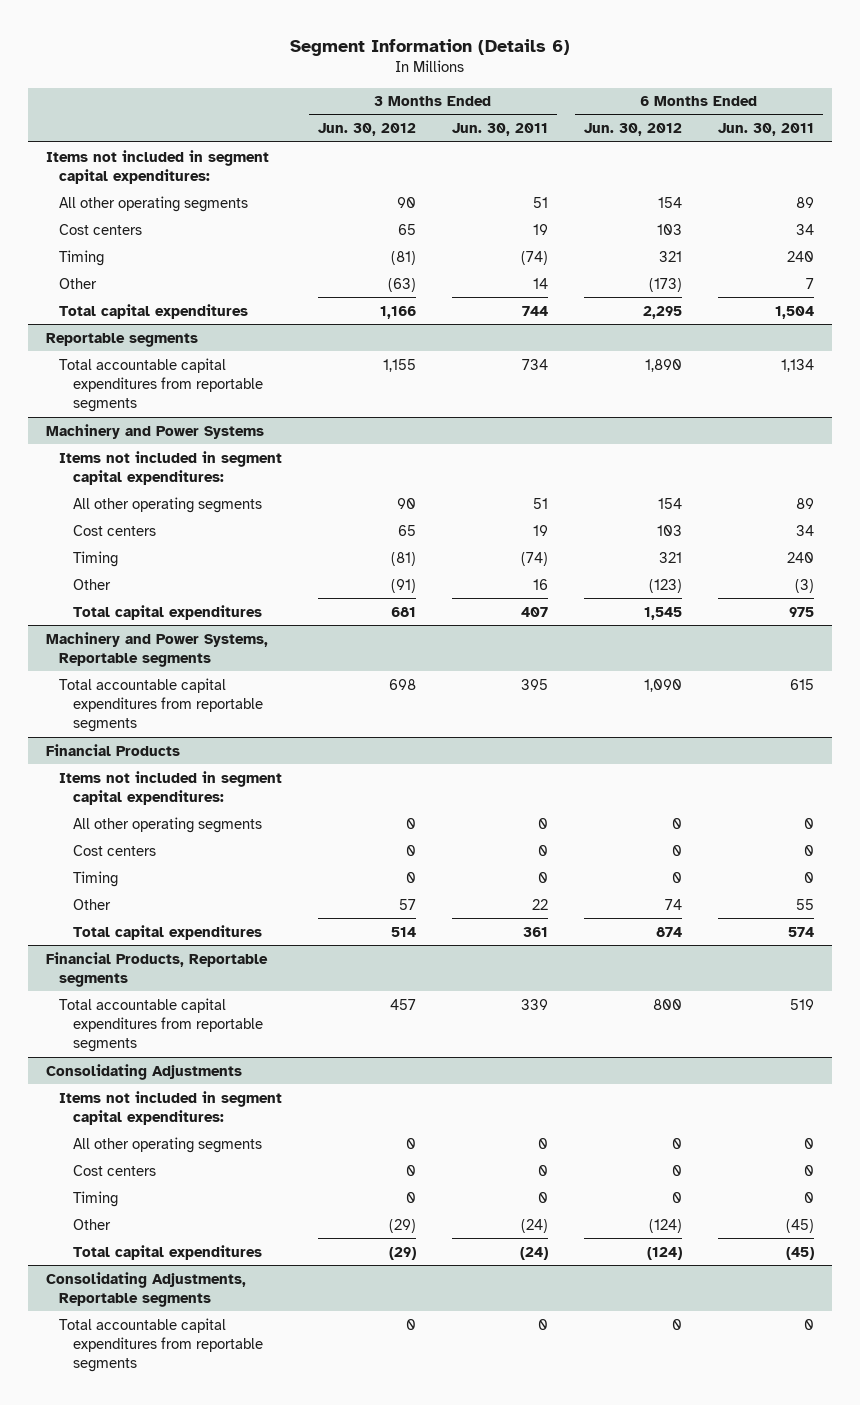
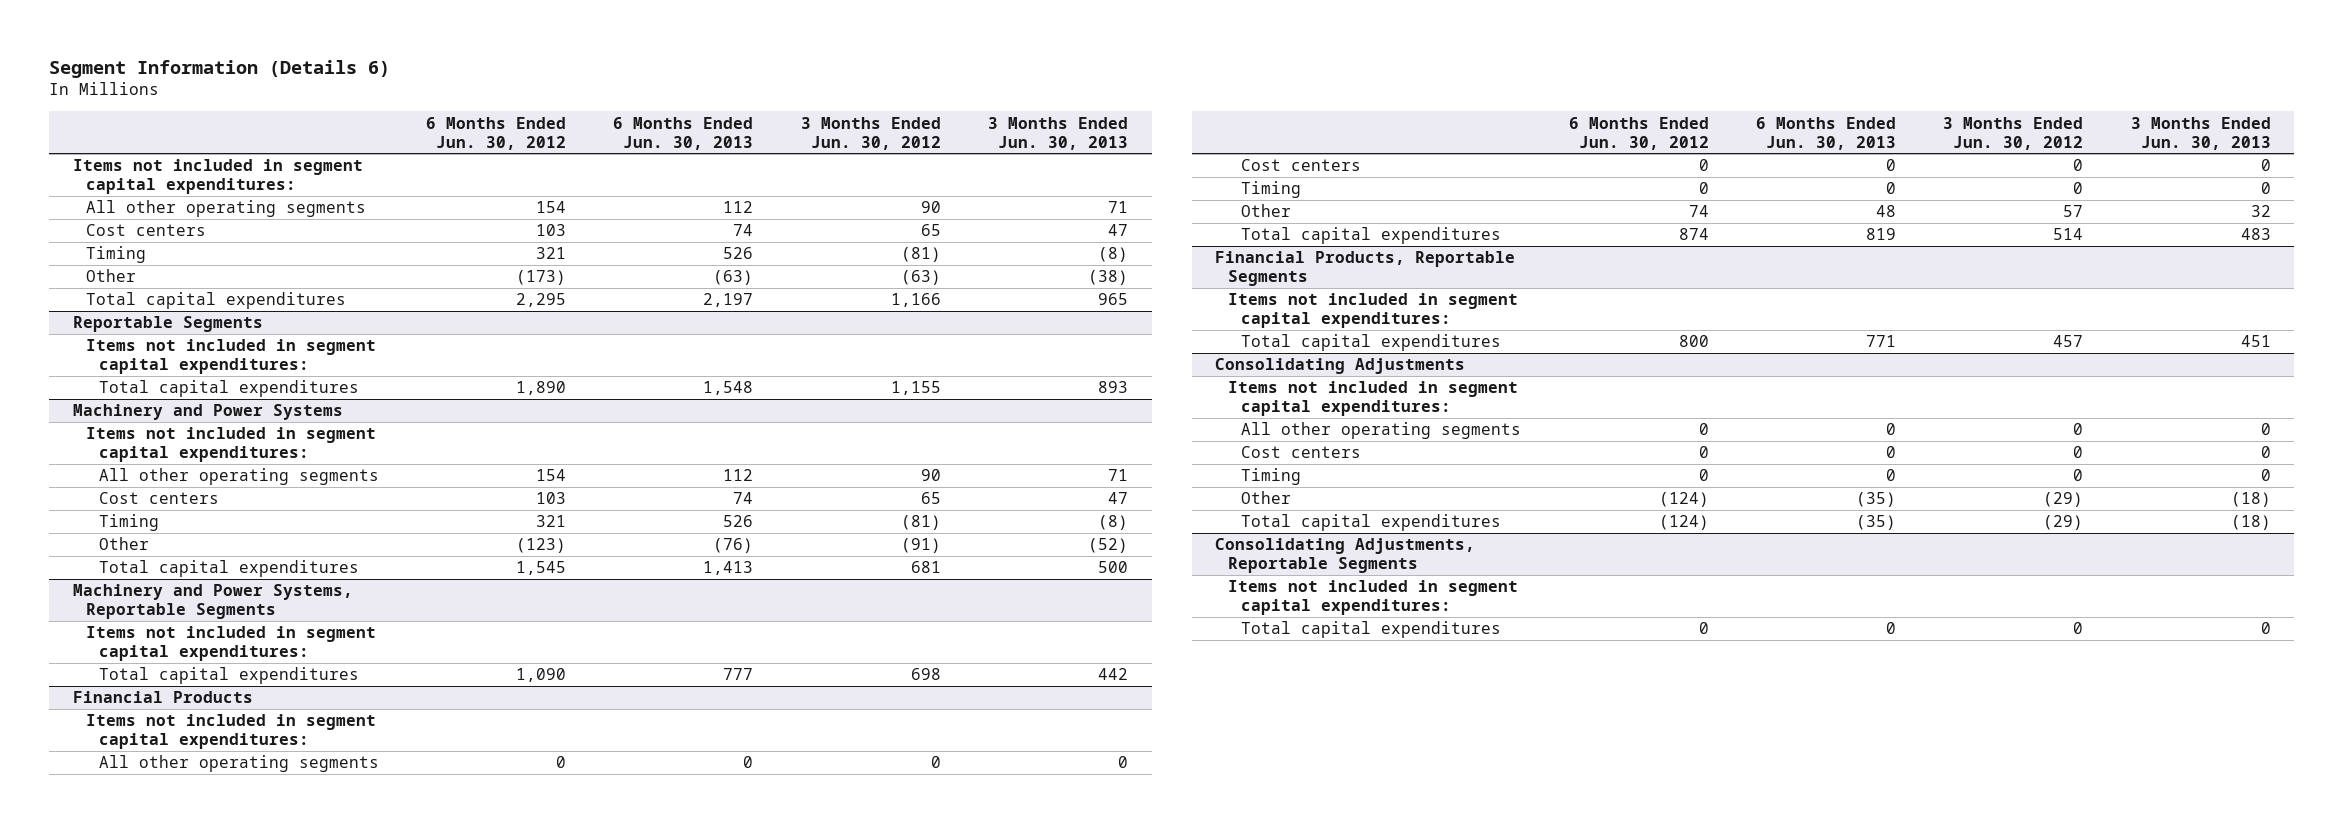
- | 3 Months Ended Jun. 30, 2012 | 3 Months Ended Jun. 30, 2011 | 6 Months Ended Jun. 30, 2012 | 6 Months Ended Jun. 30, 2011
+ | 6 Months Ended Jun. 30, 2012 | 6 Months Ended Jun. 30, 2013 | 3 Months Ended Jun. 30, 2012 | 3 Months Ended Jun. 30, 2013
- Reportable segments
- Total accountable capital expenditures from reportable segments | 1,155 | 734 | 1,890 | 1,134
+ Reportable Segments
+ Items not included in segment capital expenditures:
+ Total capital expenditures | 1,890 | 1,548 | 1,155 | 893
- Machinery and Power Systems, Reportable segments
- Total accountable capital expenditures from reportable segments | 698 | 395 | 1,090 | 615
+ Machinery and Power Systems, Reportable Segments
+ Items not included in segment capital expenditures:
+ Total capital expenditures | 1,090 | 777 | 698 | 442
- Financial Products, Reportable segments
- Total accountable capital expenditures from reportable segments | 457 | 339 | 800 | 519
+ Financial Products, Reportable Segments
+ Items not included in segment capital expenditures:
+ Total capital expenditures | 800 | 771 | 457 | 451
- Consolidating Adjustments, Reportable segments
- Total accountable capital expenditures from reportable segments | 0 | 0 | 0 | 0
+ Consolidating Adjustments, Reportable Segments
+ Items not included in segment capital expenditures:
+ Total capital expenditures | 0 | 0 | 0 | 0

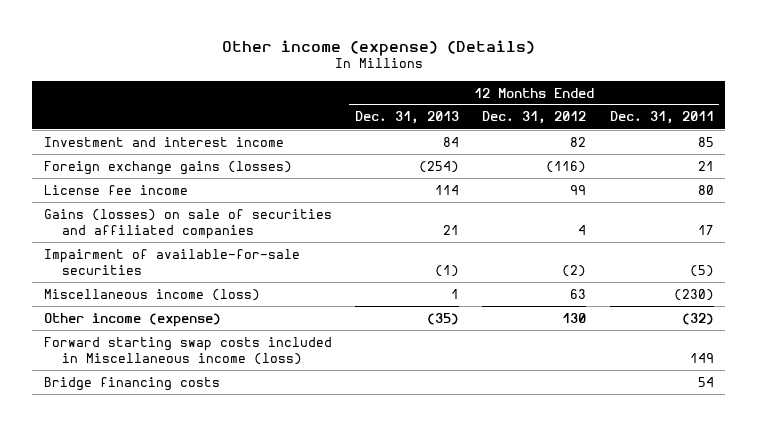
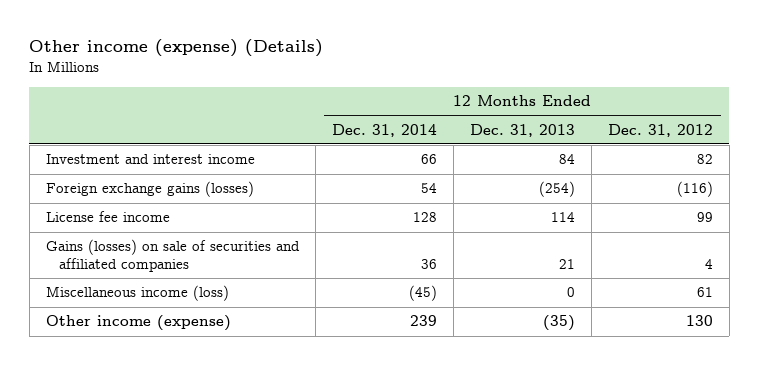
- | 12 Months Ended Dec. 31, 2013 | 12 Months Ended Dec. 31, 2012 | 12 Months Ended Dec. 31, 2011
+ | 12 Months Ended Dec. 31, 2014 | 12 Months Ended Dec. 31, 2013 | 12 Months Ended Dec. 31, 2012
- Impairment of available-for-sale securities | (1) | (2) | (5)
- Miscellaneous income (loss) | 1 | 63 | (230)
+ Miscellaneous income (loss) | (45) | 0 | 61
- Forward starting swap costs included in Miscellaneous income (loss) | | | 149
- Bridge financing costs | | | 54

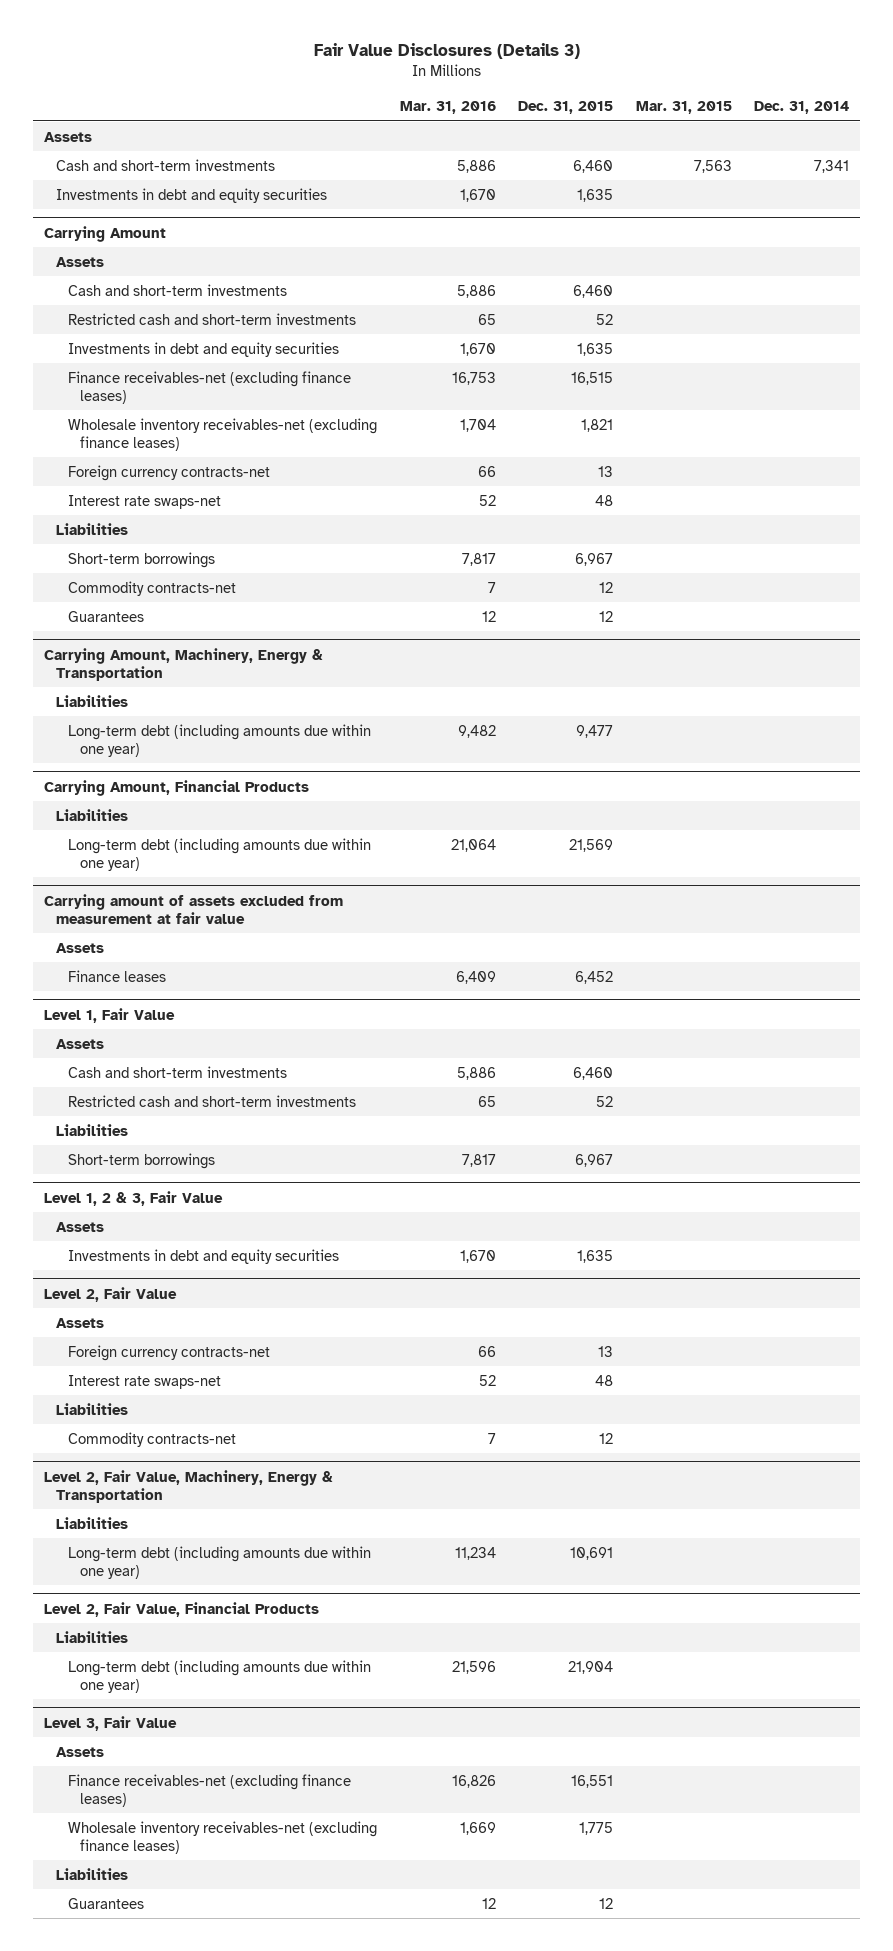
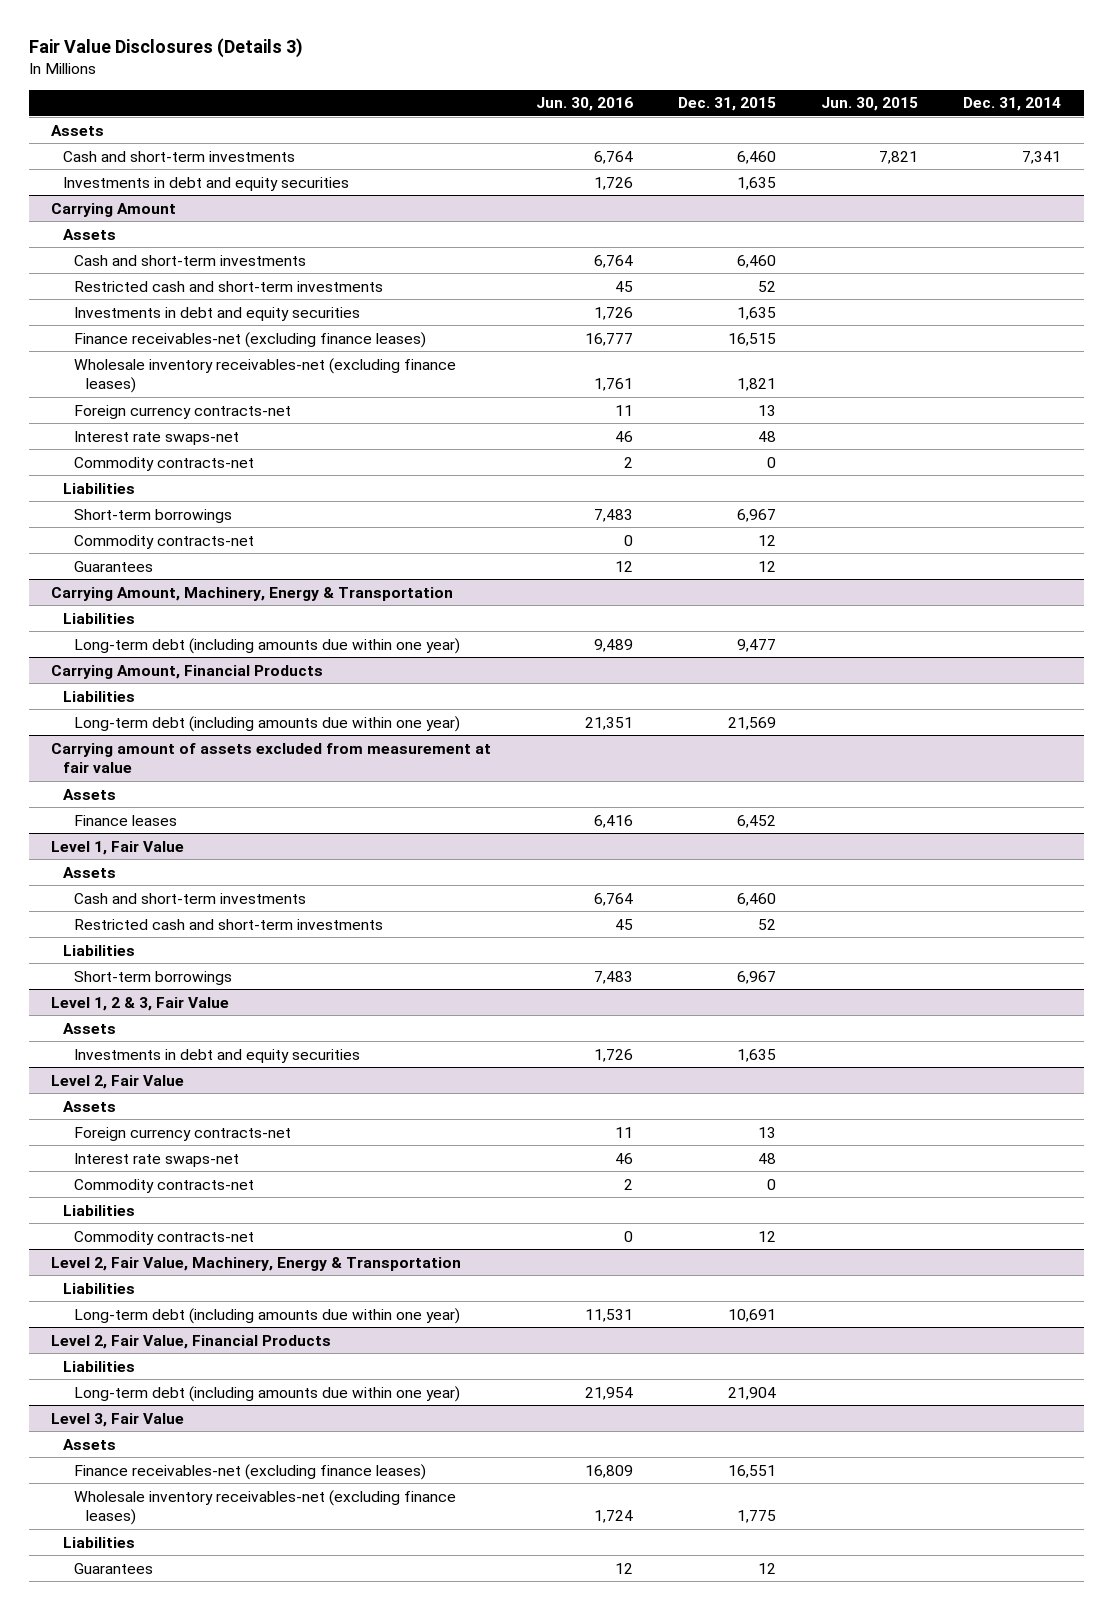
- | Mar. 31, 2016 | Dec. 31, 2015 | Mar. 31, 2015 | Dec. 31, 2014
+ | Jun. 30, 2016 | Dec. 31, 2015 | Jun. 30, 2015 | Dec. 31, 2014
@ Carrying Amount
+ Commodity contracts-net | 2 | 0 | |
@ Level 2, Fair Value
+ Commodity contracts-net | 2 | 0 | |

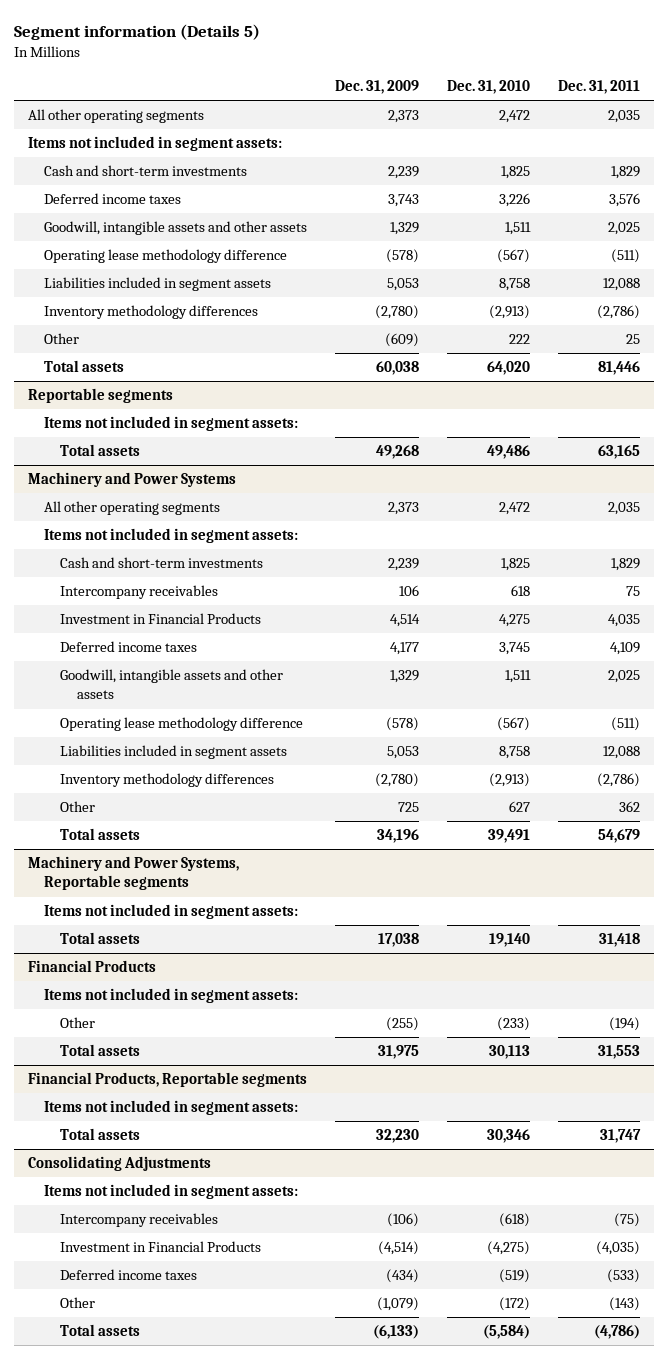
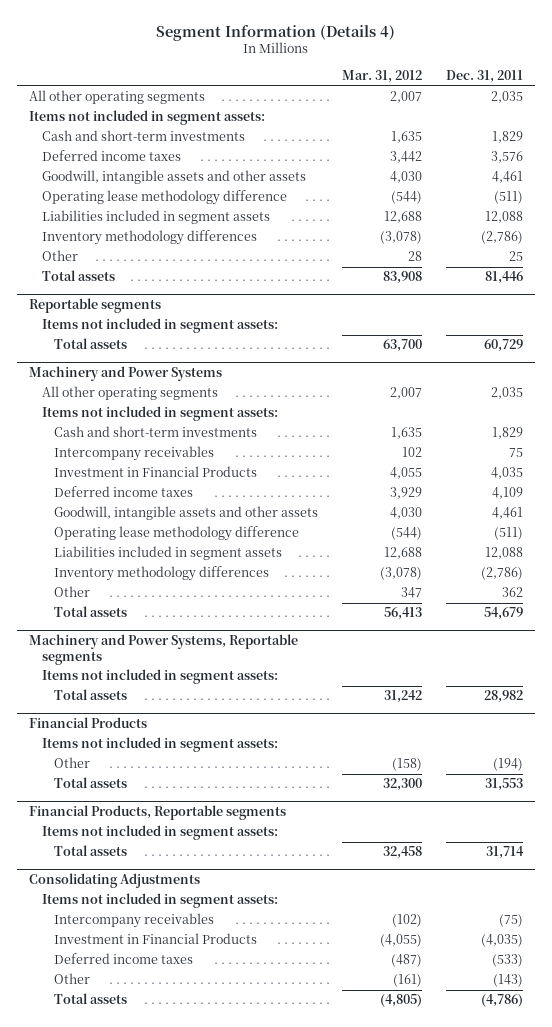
- Segment information (Details 5)
+ Segment Information (Details 4)
- | Dec. 31, 2009 | Dec. 31, 2010 | Dec. 31, 2011
+ | Mar. 31, 2012 | Dec. 31, 2011
- Goodwill, intangible assets and other assets | 1,329 | 1,511 | 2,025
+ Goodwill, intangible assets and other assets | 4,030 | 4,461
@ Reportable segments
- Total assets | 49,268 | 49,486 | 63,165
+ Total assets | 63,700 | 60,729
@ Machinery and Power Systems
- Goodwill, intangible assets and other assets | 1,329 | 1,511 | 2,025
+ Goodwill, intangible assets and other assets | 4,030 | 4,461
@ Machinery and Power Systems, Reportable segments
- Total assets | 17,038 | 19,140 | 31,418
+ Total assets | 31,242 | 28,982
@ Financial Products, Reportable segments
- Total assets | 32,230 | 30,346 | 31,747
+ Total assets | 32,458 | 31,714

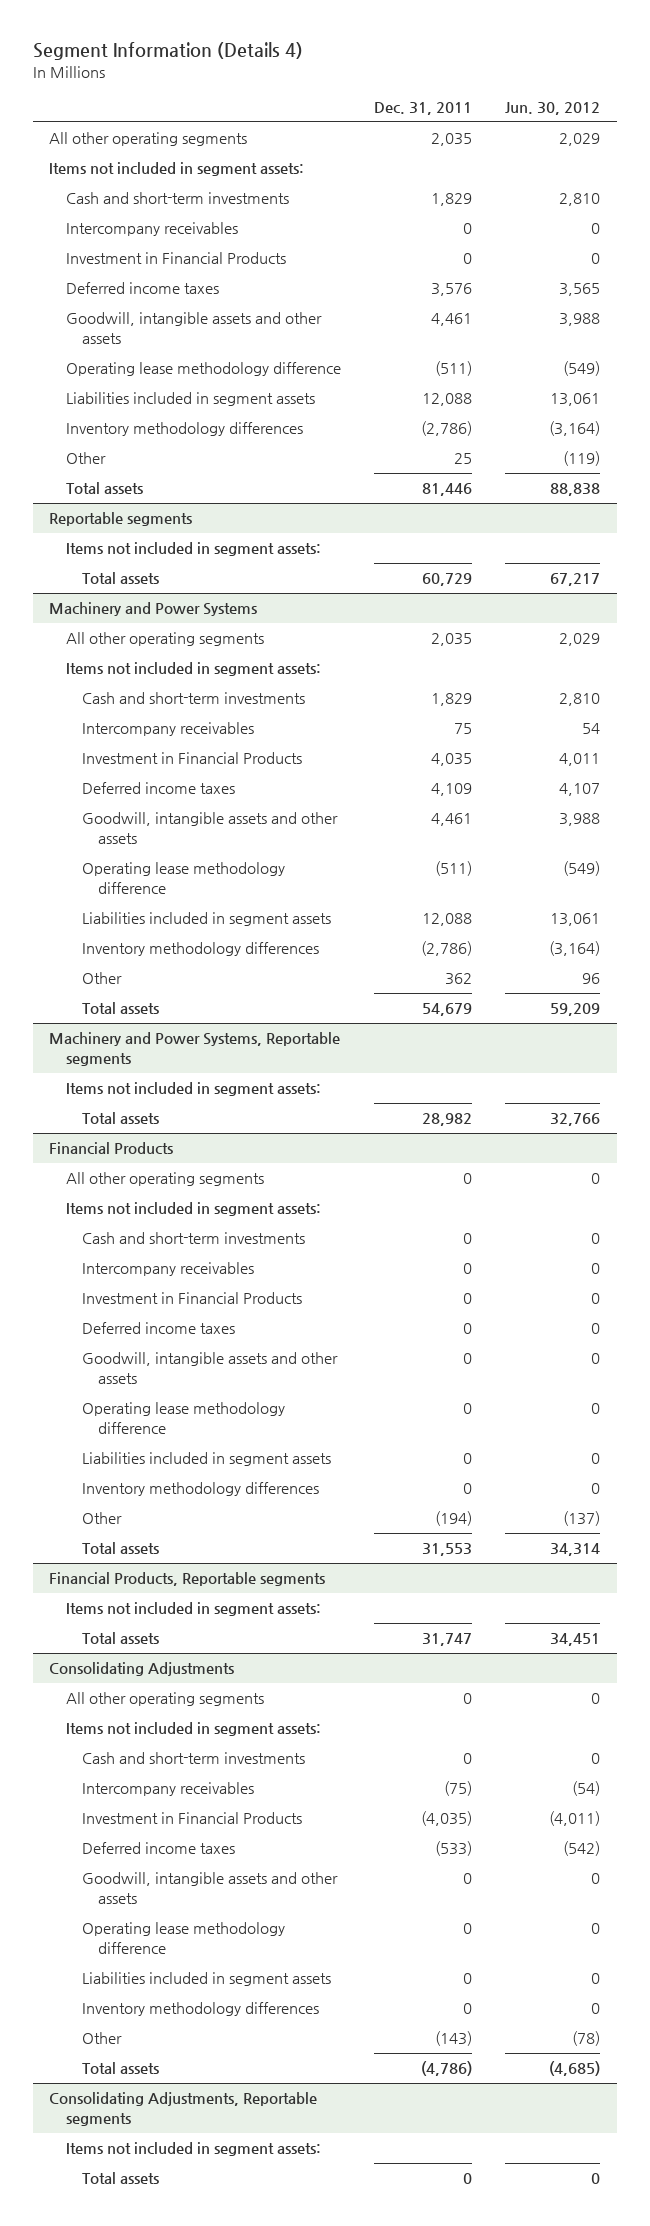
- | Mar. 31, 2012 | Dec. 31, 2011
+ | Dec. 31, 2011 | Jun. 30, 2012
+ Intercompany receivables | 0 | 0
+ Investment in Financial Products | 0 | 0
@ Financial Products
+ All other operating segments | 0 | 0
+ Cash and short-term investments | 0 | 0
+ Intercompany receivables | 0 | 0
+ Investment in Financial Products | 0 | 0
+ Deferred income taxes | 0 | 0
+ Goodwill, intangible assets and other assets | 0 | 0
+ Operating lease methodology difference | 0 | 0
+ Liabilities included in segment assets | 0 | 0
+ Inventory methodology differences | 0 | 0
@ Financial Products, Reportable segments
- Total assets | 32,458 | 31,714
+ Total assets | 31,747 | 34,451
@ Consolidating Adjustments
+ All other operating segments | 0 | 0
+ Cash and short-term investments | 0 | 0
+ Goodwill, intangible assets and other assets | 0 | 0
+ Operating lease methodology difference | 0 | 0
+ Liabilities included in segment assets | 0 | 0
+ Inventory methodology differences | 0 | 0
+ Consolidating Adjustments, Reportable segments
+ Items not included in segment assets:
+ Total assets | 0 | 0

